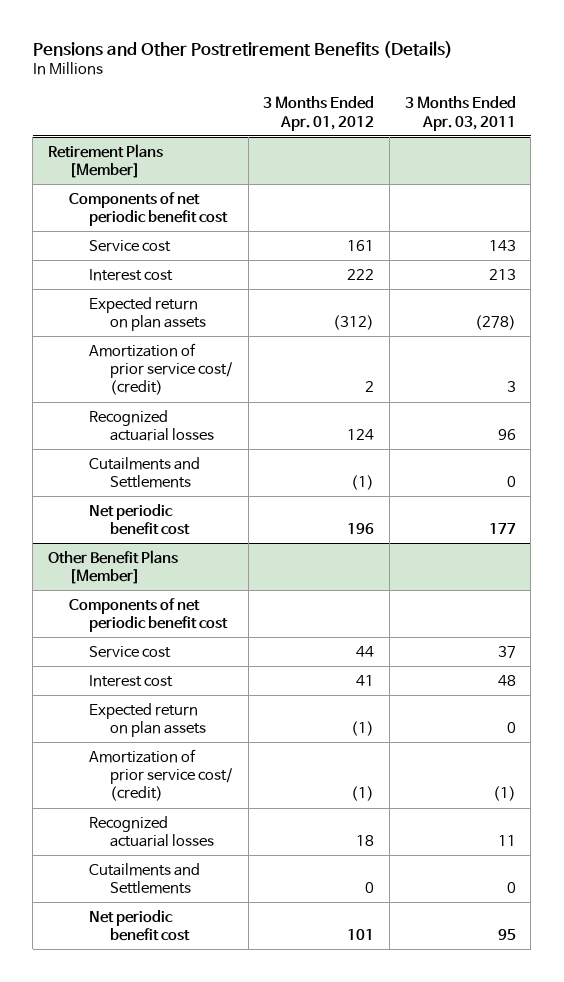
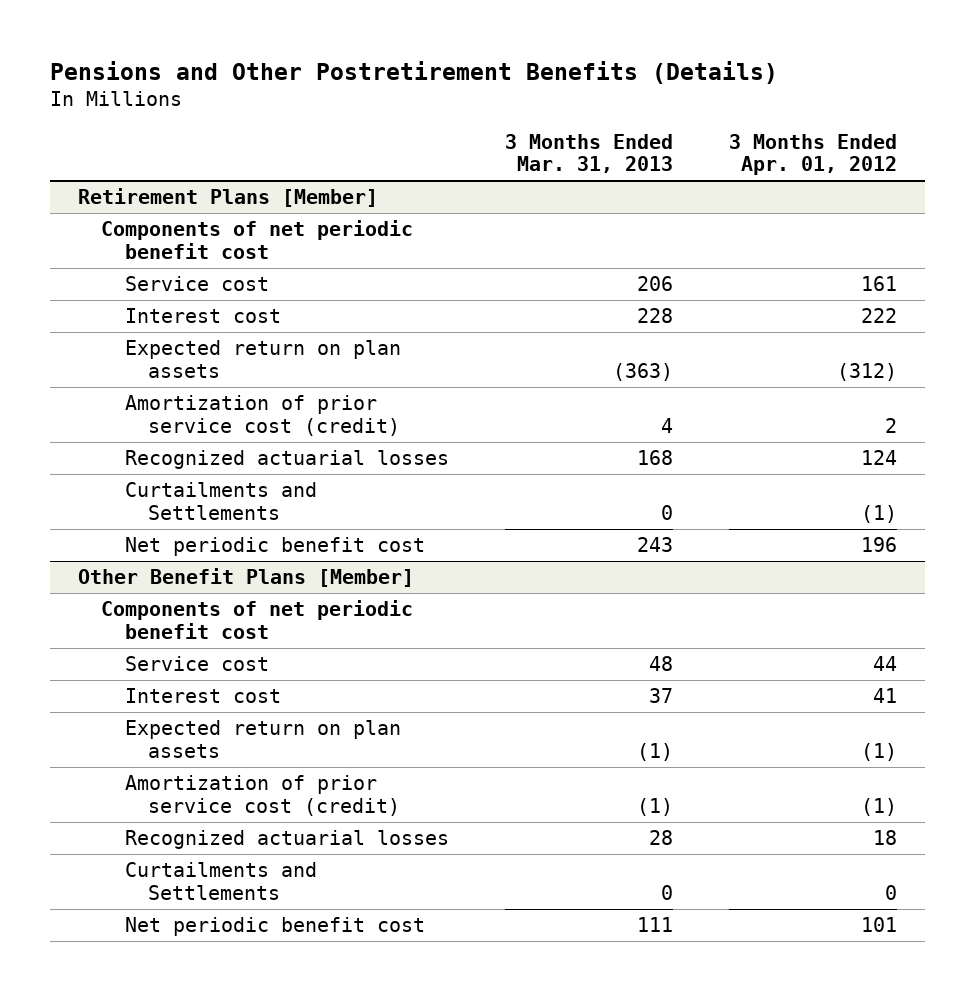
- | 3 Months Ended Apr. 01, 2012 | 3 Months Ended Apr. 03, 2011
+ | 3 Months Ended Mar. 31, 2013 | 3 Months Ended Apr. 01, 2012
@ Retirement Plans [Member]
- Amortization of prior service cost/ (credit) | 2 | 3
+ Amortization of prior service cost (credit) | 4 | 2
- Cutailments and Settlements | (1) | 0
+ Curtailments and Settlements | 0 | (1)
@ Other Benefit Plans [Member]
- Amortization of prior service cost/ (credit) | (1) | (1)
+ Amortization of prior service cost (credit) | (1) | (1)
- Cutailments and Settlements | 0 | 0
+ Curtailments and Settlements | 0 | 0

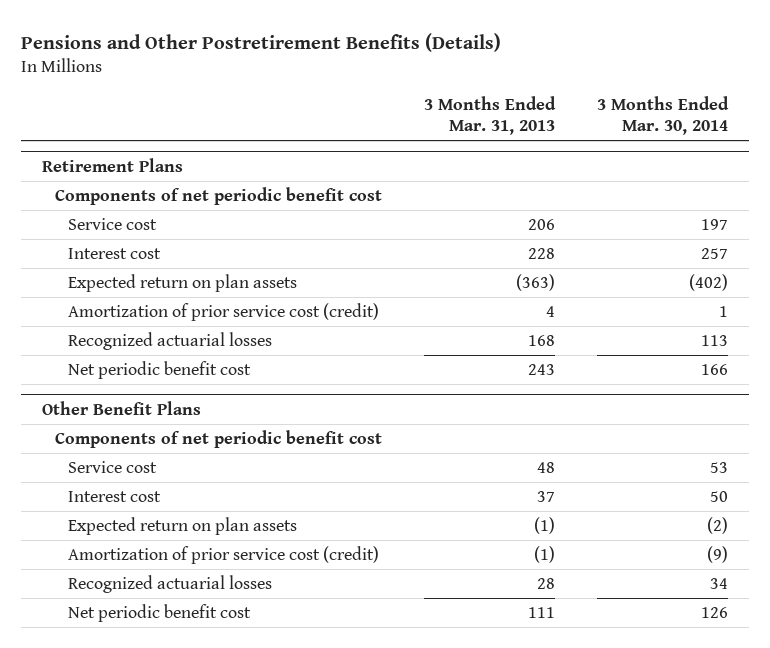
- | 3 Months Ended Mar. 31, 2013 | 3 Months Ended Apr. 01, 2012
+ | 3 Months Ended Mar. 31, 2013 | 3 Months Ended Mar. 30, 2014
- Retirement Plans [Member]
+ Retirement Plans
- Curtailments and Settlements | 0 | (1)
- Other Benefit Plans [Member]
+ Other Benefit Plans
- Curtailments and Settlements | 0 | 0

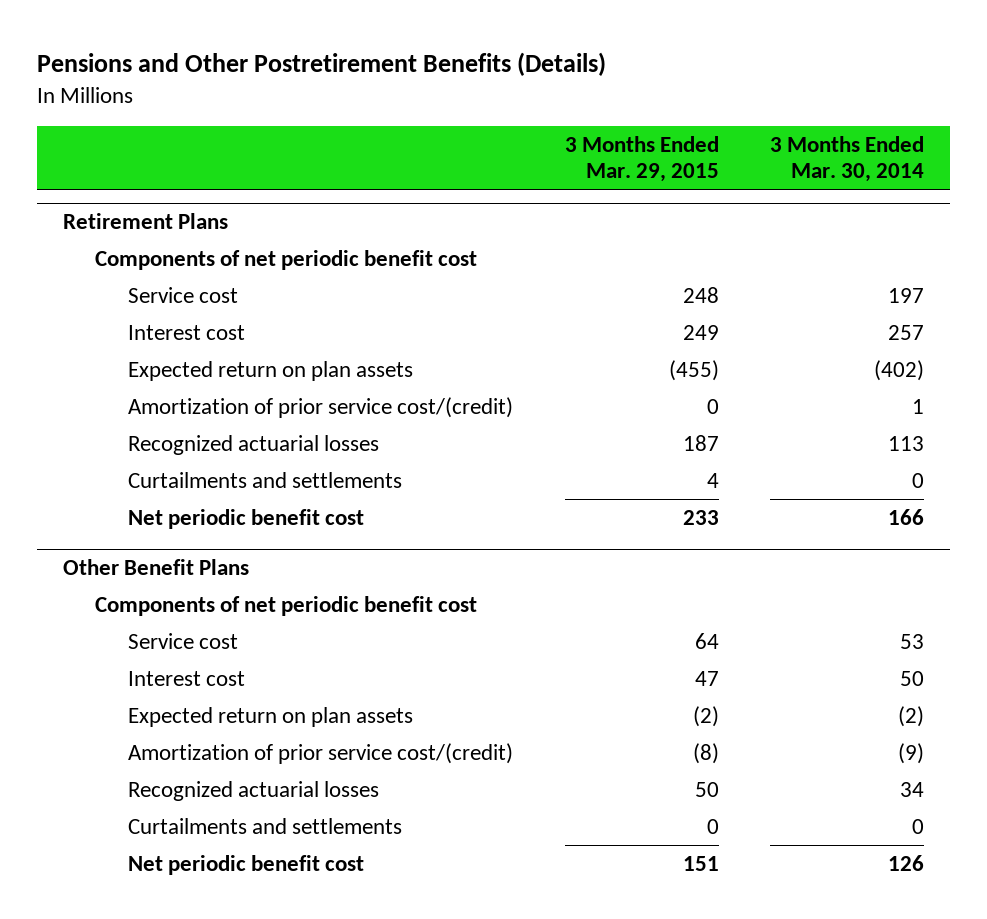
- | 3 Months Ended Mar. 31, 2013 | 3 Months Ended Mar. 30, 2014
+ | 3 Months Ended Mar. 29, 2015 | 3 Months Ended Mar. 30, 2014
@ Retirement Plans
- Amortization of prior service cost (credit) | 4 | 1
+ Amortization of prior service cost/(credit) | 0 | 1
+ Curtailments and settlements | 4 | 0
@ Other Benefit Plans
- Amortization of prior service cost (credit) | (1) | (9)
+ Amortization of prior service cost/(credit) | (8) | (9)
+ Curtailments and settlements | 0 | 0

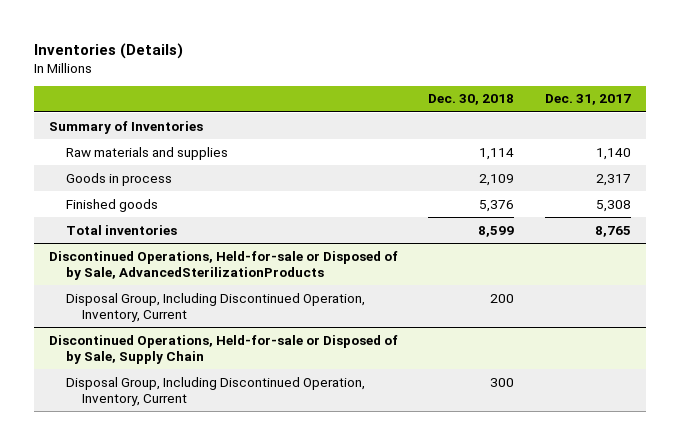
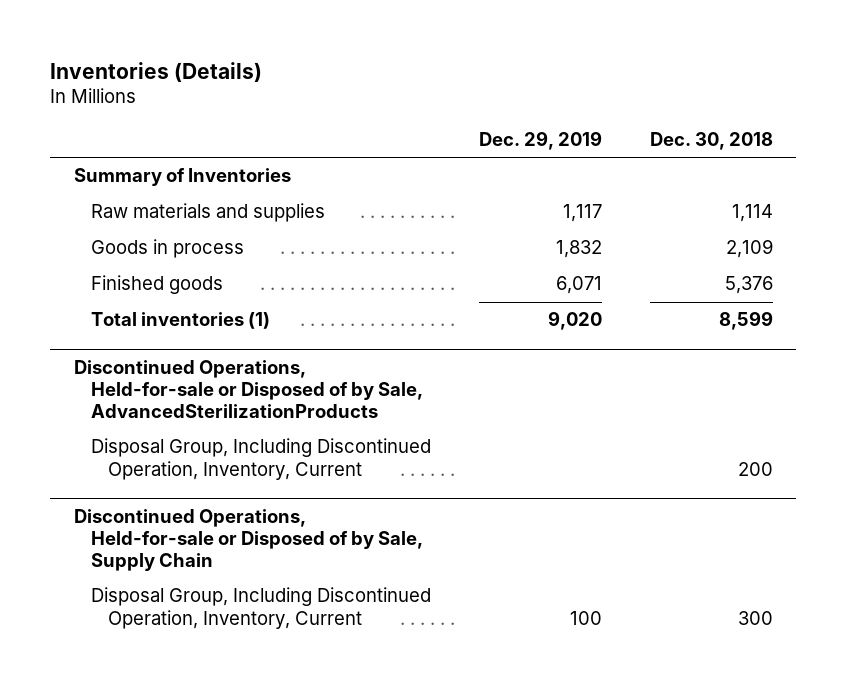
- | Dec. 30, 2018 | Dec. 31, 2017
+ | Dec. 29, 2019 | Dec. 30, 2018
- Total inventories | 8,599 | 8,765
+ Total inventories (1) | 9,020 | 8,599

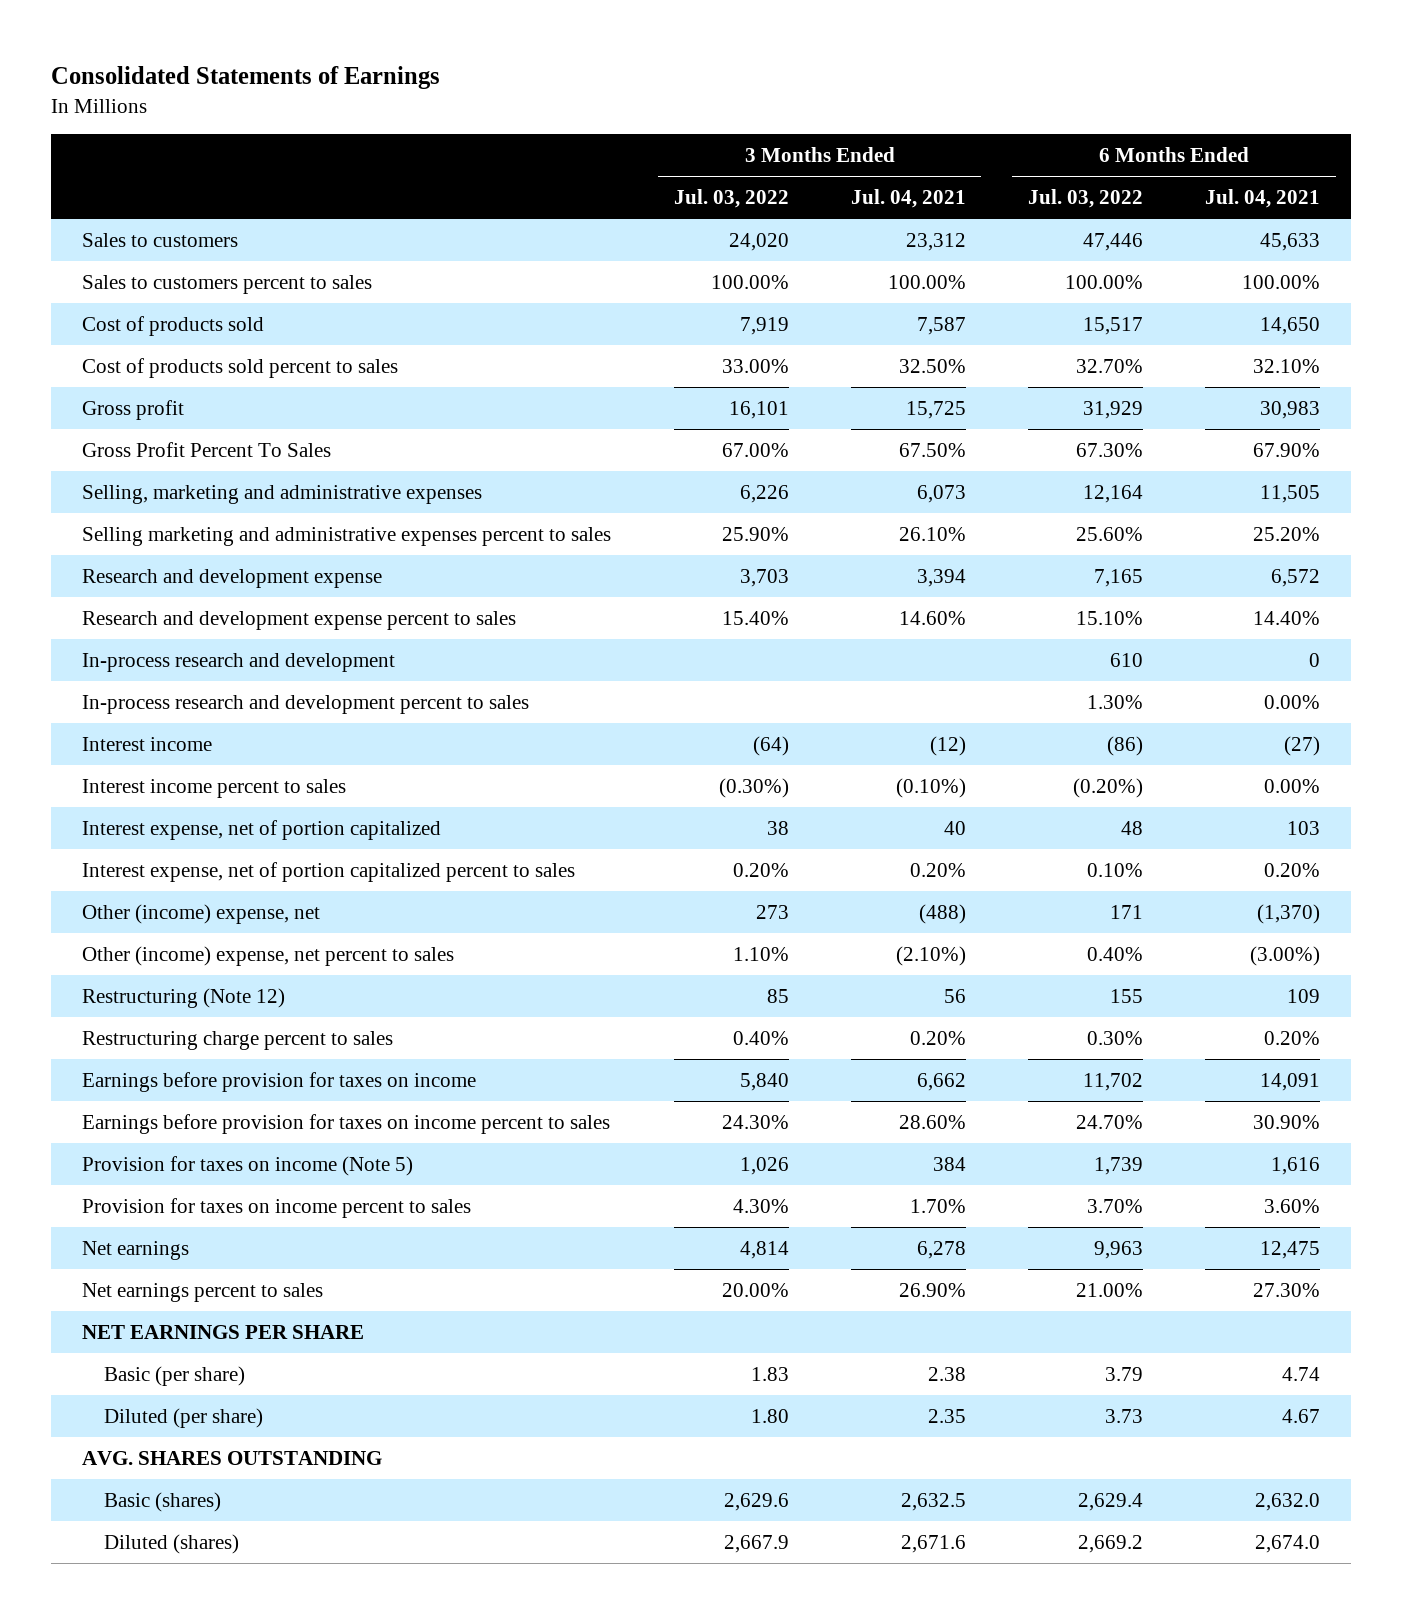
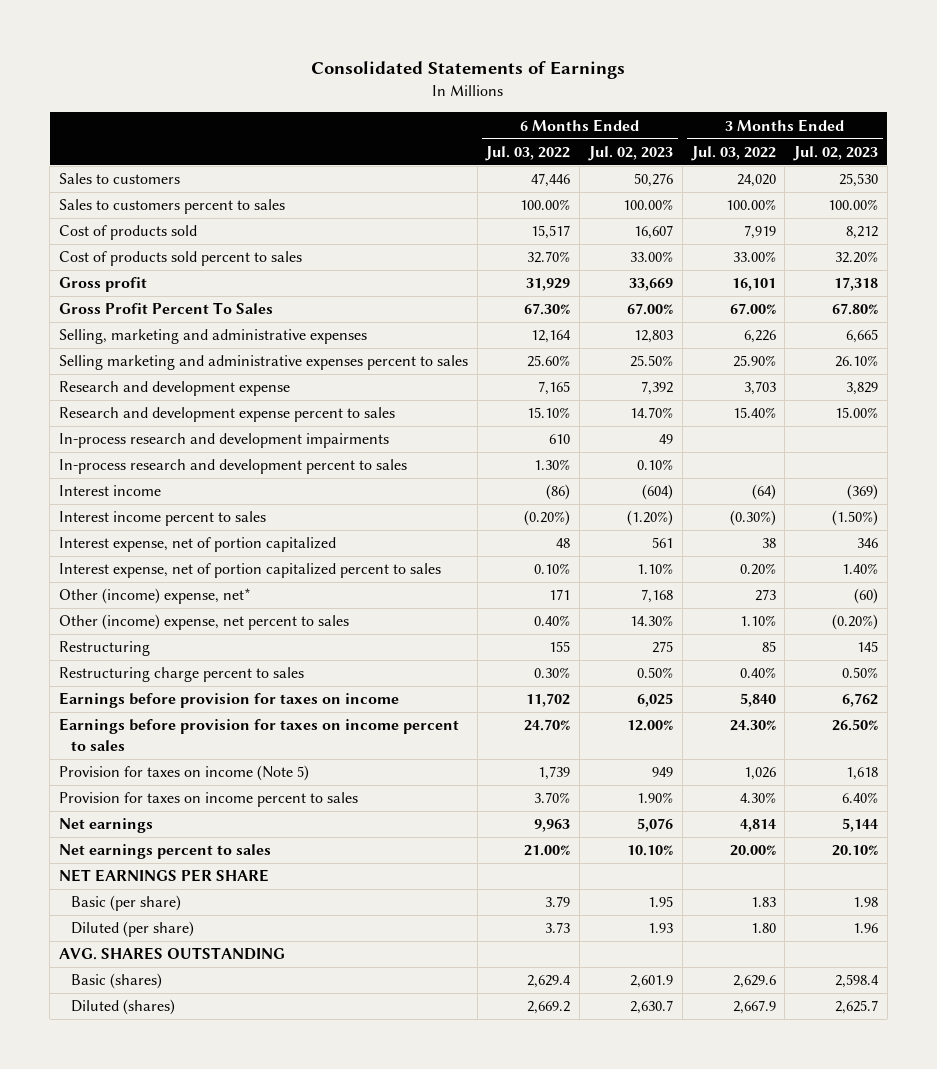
- | 3 Months Ended Jul. 03, 2022 | 3 Months Ended Jul. 04, 2021 | 6 Months Ended Jul. 03, 2022 | 6 Months Ended Jul. 04, 2021
+ | 6 Months Ended Jul. 03, 2022 | 6 Months Ended Jul. 02, 2023 | 3 Months Ended Jul. 03, 2022 | 3 Months Ended Jul. 02, 2023
- In-process research and development | | | 610 | 0
+ In-process research and development impairments | 610 | 49 | |
- Other (income) expense, net | 273 | (488) | 171 | (1,370)
+ Other (income) expense, net* | 171 | 7,168 | 273 | (60)
- Restructuring (Note 12) | 85 | 56 | 155 | 109
+ Restructuring | 155 | 275 | 85 | 145

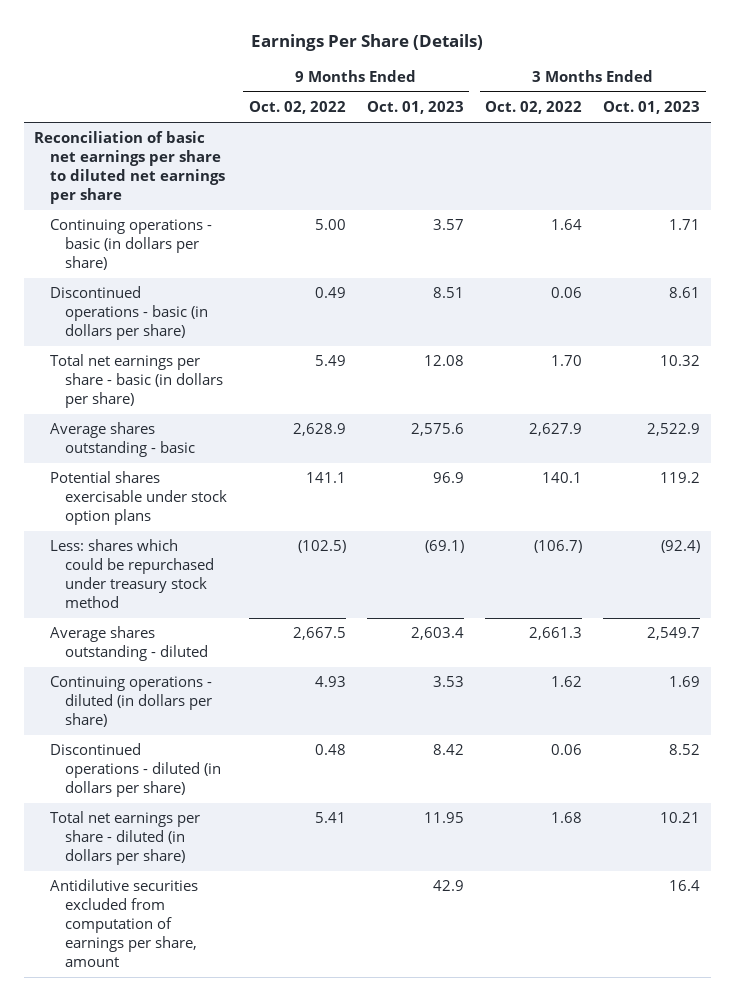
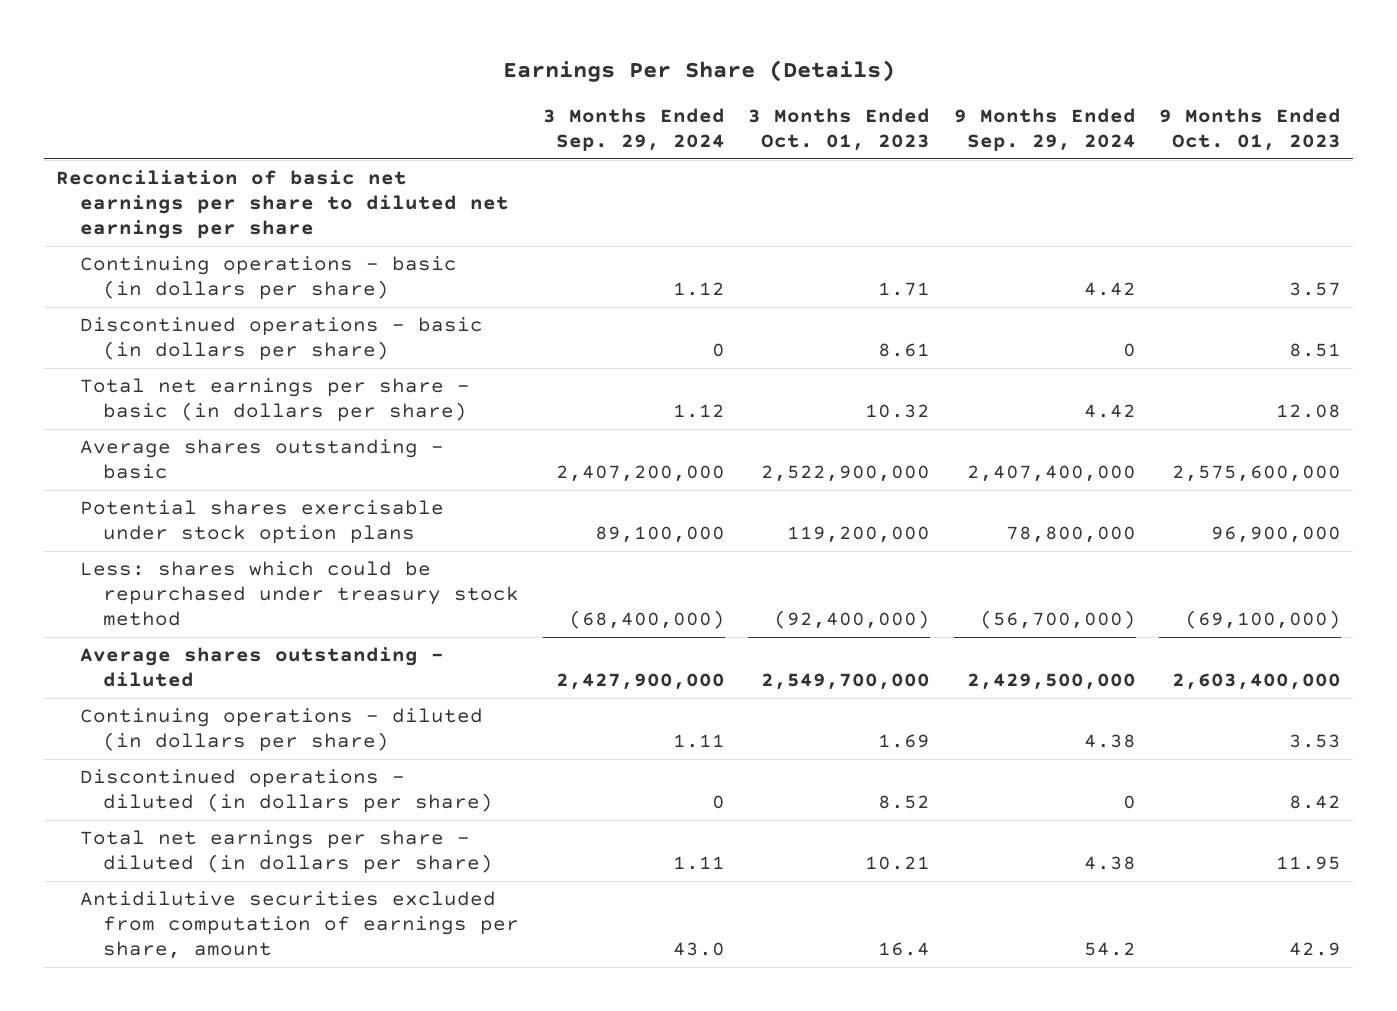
- | 9 Months Ended Oct. 02, 2022 | 9 Months Ended Oct. 01, 2023 | 3 Months Ended Oct. 02, 2022 | 3 Months Ended Oct. 01, 2023
+ | 3 Months Ended Sep. 29, 2024 | 3 Months Ended Oct. 01, 2023 | 9 Months Ended Sep. 29, 2024 | 9 Months Ended Oct. 01, 2023
- Average shares outstanding - basic | 2,628.9 | 2,575.6 | 2,627.9 | 2,522.9
- Potential shares exercisable under stock option plans | 141.1 | 96.9 | 140.1 | 119.2
- Less: shares which could be repurchased under treasury stock method | (102.5) | (69.1) | (106.7) | (92.4)
- Average shares outstanding - diluted | 2,667.5 | 2,603.4 | 2,661.3 | 2,549.7
+ Average shares outstanding - basic | 2,407,200,000 | 2,522,900,000 | 2,407,400,000 | 2,575,600,000
+ Potential shares exercisable under stock option plans | 89,100,000 | 119,200,000 | 78,800,000 | 96,900,000
+ Less: shares which could be repurchased under treasury stock method | (68,400,000) | (92,400,000) | (56,700,000) | (69,100,000)
+ Average shares outstanding - diluted | 2,427,900,000 | 2,549,700,000 | 2,429,500,000 | 2,603,400,000

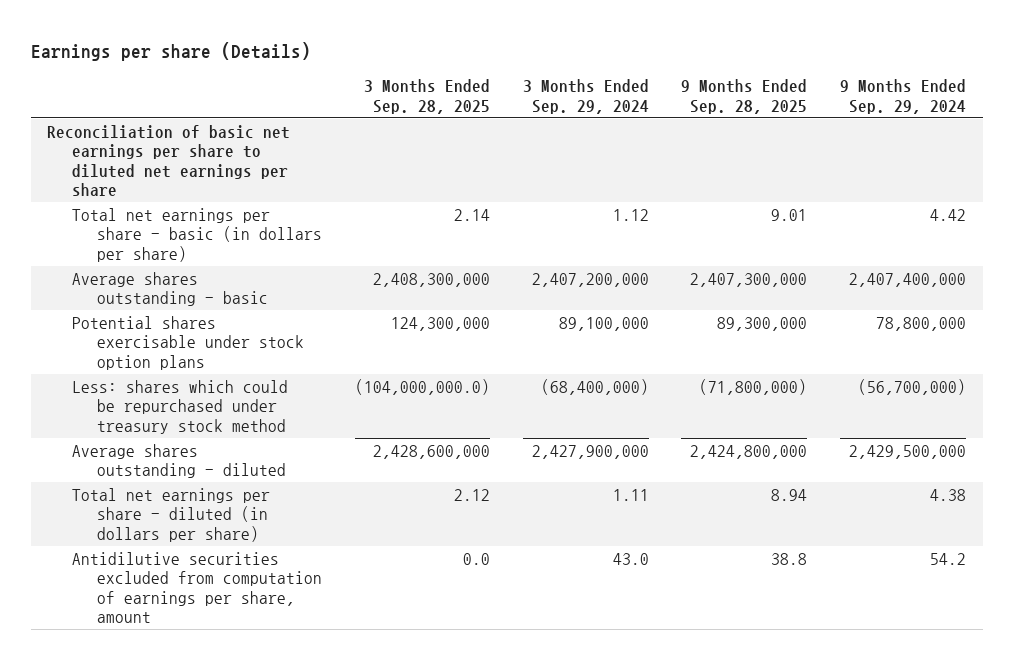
- Earnings Per Share (Details)
+ Earnings per share (Details)
- | 3 Months Ended Sep. 29, 2024 | 3 Months Ended Oct. 01, 2023 | 9 Months Ended Sep. 29, 2024 | 9 Months Ended Oct. 01, 2023
+ | 3 Months Ended Sep. 28, 2025 | 3 Months Ended Sep. 29, 2024 | 9 Months Ended Sep. 28, 2025 | 9 Months Ended Sep. 29, 2024
- Continuing operations - basic (in dollars per share) | 1.12 | 1.71 | 4.42 | 3.57
- Discontinued operations - basic (in dollars per share) | 0 | 8.61 | 0 | 8.51
- Continuing operations - diluted (in dollars per share) | 1.11 | 1.69 | 4.38 | 3.53
- Discontinued operations - diluted (in dollars per share) | 0 | 8.52 | 0 | 8.42

